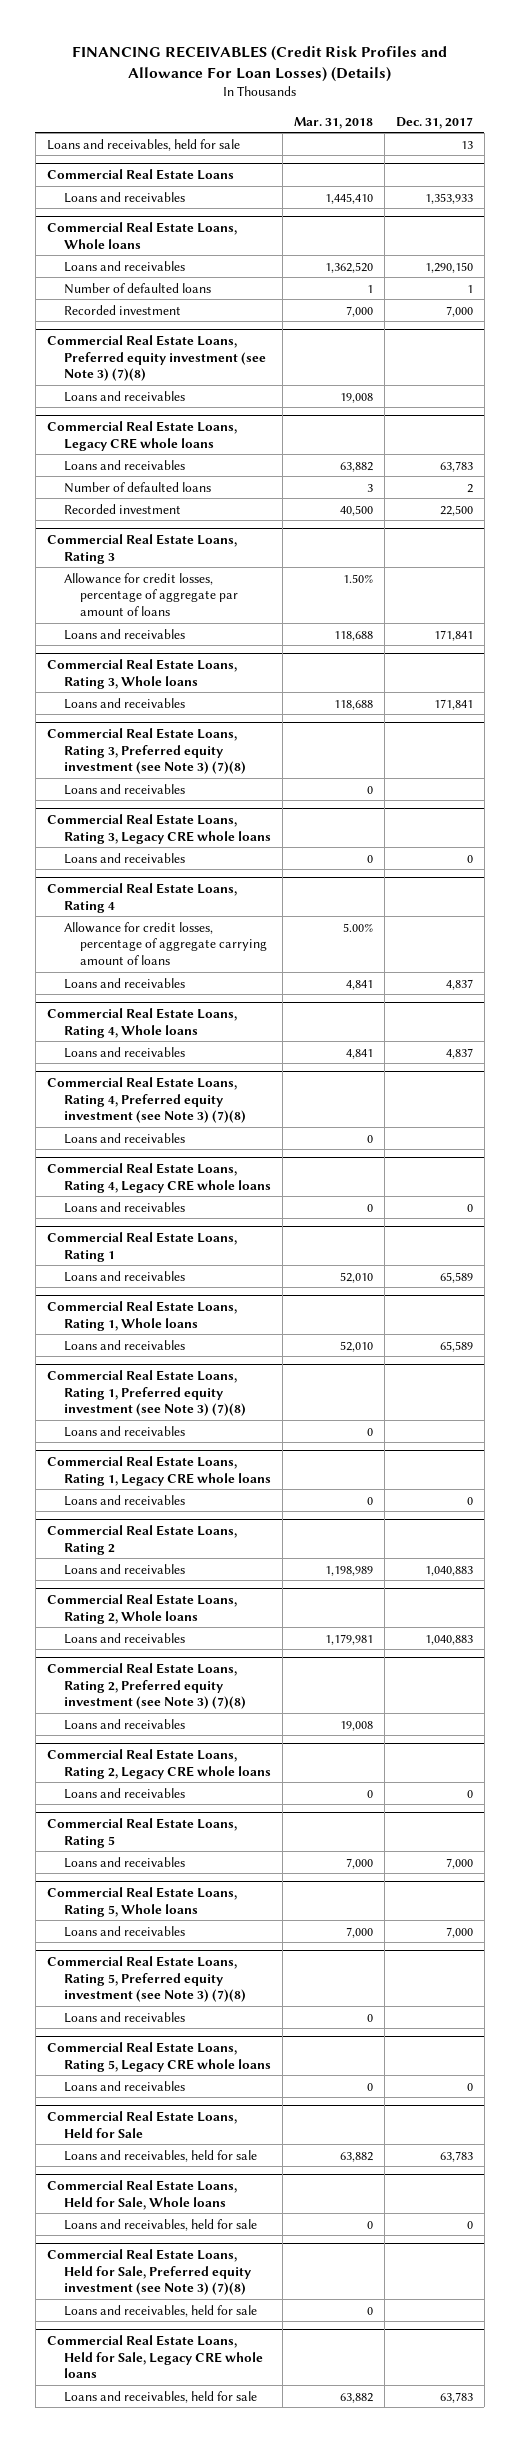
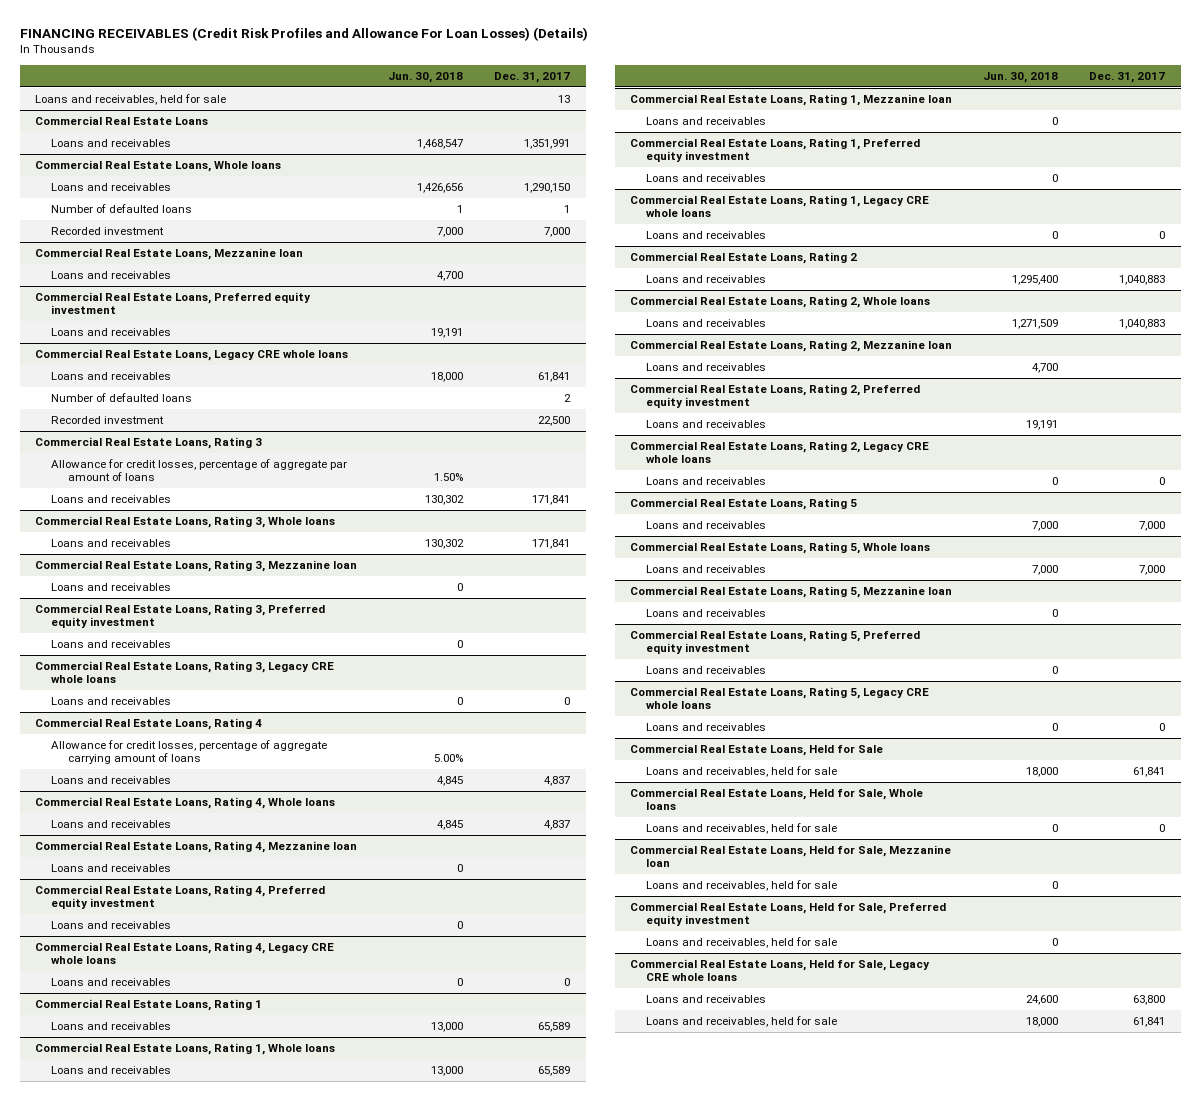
- | Mar. 31, 2018 | Dec. 31, 2017
+ | Jun. 30, 2018 | Dec. 31, 2017
@ Commercial Real Estate Loans
- Loans and receivables | 1,445,410 | 1,353,933
+ Loans and receivables | 1,468,547 | 1,351,991
- Commercial Real Estate Loans, Preferred equity investment (see Note 3) (7)(8)
+ Commercial Real Estate Loans, Mezzanine loan
+ Commercial Real Estate Loans, Preferred equity investment
+ Loans and receivables | 19,191 |
@ Commercial Real Estate Loans, Legacy CRE whole loans
- Loans and receivables | 63,882 | 63,783
+ Loans and receivables | 18,000 | 61,841
- Commercial Real Estate Loans, Rating 3, Preferred equity investment (see Note 3) (7)(8)
+ Commercial Real Estate Loans, Rating 3, Mezzanine loan
+ Commercial Real Estate Loans, Rating 3, Preferred equity investment
+ Loans and receivables | 0 |
- Commercial Real Estate Loans, Rating 4, Preferred equity investment (see Note 3) (7)(8)
+ Commercial Real Estate Loans, Rating 4, Mezzanine loan
+ Commercial Real Estate Loans, Rating 4, Preferred equity investment
+ Loans and receivables | 0 |
- Commercial Real Estate Loans, Rating 1, Preferred equity investment (see Note 3) (7)(8)
+ Commercial Real Estate Loans, Rating 1, Mezzanine loan
+ Commercial Real Estate Loans, Rating 1, Preferred equity investment
+ Loans and receivables | 0 |
- Commercial Real Estate Loans, Rating 2, Preferred equity investment (see Note 3) (7)(8)
+ Commercial Real Estate Loans, Rating 2, Mezzanine loan
+ Commercial Real Estate Loans, Rating 2, Preferred equity investment
+ Loans and receivables | 19,191 |
- Commercial Real Estate Loans, Rating 5, Preferred equity investment (see Note 3) (7)(8)
+ Commercial Real Estate Loans, Rating 5, Mezzanine loan
+ Commercial Real Estate Loans, Rating 5, Preferred equity investment
+ Loans and receivables | 0 |
@ Commercial Real Estate Loans, Held for Sale
- Loans and receivables, held for sale | 63,882 | 63,783
+ Loans and receivables, held for sale | 18,000 | 61,841
- Commercial Real Estate Loans, Held for Sale, Preferred equity investment (see Note 3) (7)(8)
+ Commercial Real Estate Loans, Held for Sale, Mezzanine loan
+ Commercial Real Estate Loans, Held for Sale, Preferred equity investment
+ Loans and receivables, held for sale | 0 |
@ Commercial Real Estate Loans, Held for Sale, Legacy CRE whole loans
- Loans and receivables, held for sale | 63,882 | 63,783
+ Loans and receivables | 24,600 | 63,800
+ Loans and receivables, held for sale | 18,000 | 61,841

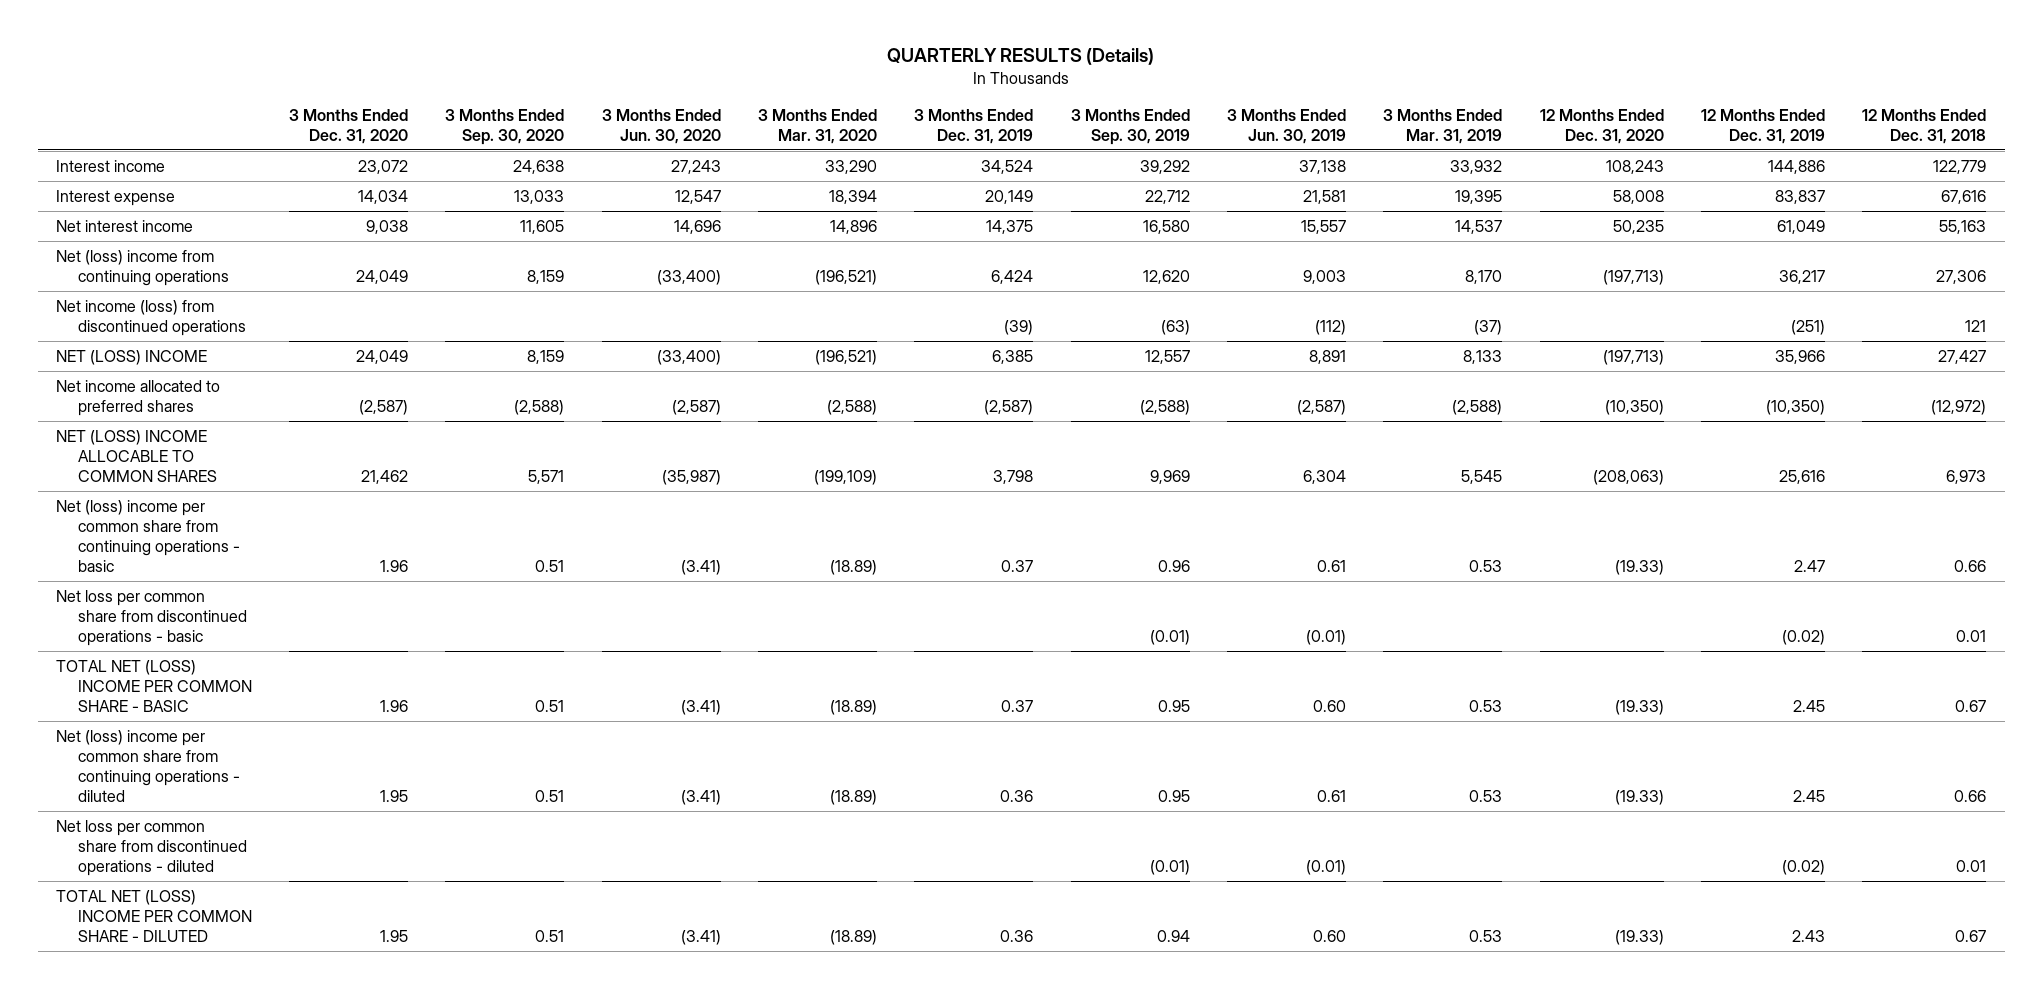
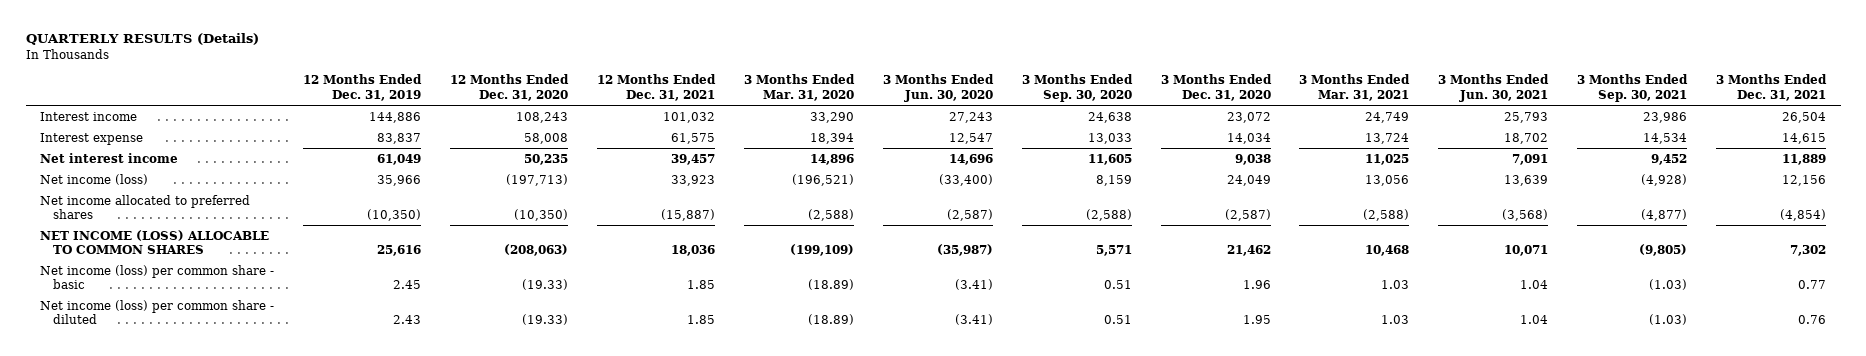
- | 3 Months Ended Dec. 31, 2020 | 3 Months Ended Sep. 30, 2020 | 3 Months Ended Jun. 30, 2020 | 3 Months Ended Mar. 31, 2020 | 3 Months Ended Dec. 31, 2019 | 3 Months Ended Sep. 30, 2019 | 3 Months Ended Jun. 30, 2019 | 3 Months Ended Mar. 31, 2019 | 12 Months Ended Dec. 31, 2020 | 12 Months Ended Dec. 31, 2019 | 12 Months Ended Dec. 31, 2018
+ | 12 Months Ended Dec. 31, 2019 | 12 Months Ended Dec. 31, 2020 | 12 Months Ended Dec. 31, 2021 | 3 Months Ended Mar. 31, 2020 | 3 Months Ended Jun. 30, 2020 | 3 Months Ended Sep. 30, 2020 | 3 Months Ended Dec. 31, 2020 | 3 Months Ended Mar. 31, 2021 | 3 Months Ended Jun. 30, 2021 | 3 Months Ended Sep. 30, 2021 | 3 Months Ended Dec. 31, 2021
- Net (loss) income from continuing operations | 24,049 | 8,159 | (33,400) | (196,521) | 6,424 | 12,620 | 9,003 | 8,170 | (197,713) | 36,217 | 27,306
- Net income (loss) from discontinued operations | | | | | (39) | (63) | (112) | (37) | | (251) | 121
- NET (LOSS) INCOME | 24,049 | 8,159 | (33,400) | (196,521) | 6,385 | 12,557 | 8,891 | 8,133 | (197,713) | 35,966 | 27,427
+ Net income (loss) | 35,966 | (197,713) | 33,923 | (196,521) | (33,400) | 8,159 | 24,049 | 13,056 | 13,639 | (4,928) | 12,156
- NET (LOSS) INCOME ALLOCABLE TO COMMON SHARES | 21,462 | 5,571 | (35,987) | (199,109) | 3,798 | 9,969 | 6,304 | 5,545 | (208,063) | 25,616 | 6,973
- Net (loss) income per common share from continuing operations - basic | 1.96 | 0.51 | (3.41) | (18.89) | 0.37 | 0.96 | 0.61 | 0.53 | (19.33) | 2.47 | 0.66
- Net loss per common share from discontinued operations - basic | | | | | | (0.01) | (0.01) | | | (0.02) | 0.01
- TOTAL NET (LOSS) INCOME PER COMMON SHARE - BASIC | 1.96 | 0.51 | (3.41) | (18.89) | 0.37 | 0.95 | 0.60 | 0.53 | (19.33) | 2.45 | 0.67
- Net (loss) income per common share from continuing operations - diluted | 1.95 | 0.51 | (3.41) | (18.89) | 0.36 | 0.95 | 0.61 | 0.53 | (19.33) | 2.45 | 0.66
- Net loss per common share from discontinued operations - diluted | | | | | | (0.01) | (0.01) | | | (0.02) | 0.01
- TOTAL NET (LOSS) INCOME PER COMMON SHARE - DILUTED | 1.95 | 0.51 | (3.41) | (18.89) | 0.36 | 0.94 | 0.60 | 0.53 | (19.33) | 2.43 | 0.67
+ NET INCOME (LOSS) ALLOCABLE TO COMMON SHARES | 25,616 | (208,063) | 18,036 | (199,109) | (35,987) | 5,571 | 21,462 | 10,468 | 10,071 | (9,805) | 7,302
+ Net income (loss) per common share - basic | 2.45 | (19.33) | 1.85 | (18.89) | (3.41) | 0.51 | 1.96 | 1.03 | 1.04 | (1.03) | 0.77
+ Net income (loss) per common share - diluted | 2.43 | (19.33) | 1.85 | (18.89) | (3.41) | 0.51 | 1.95 | 1.03 | 1.04 | (1.03) | 0.76

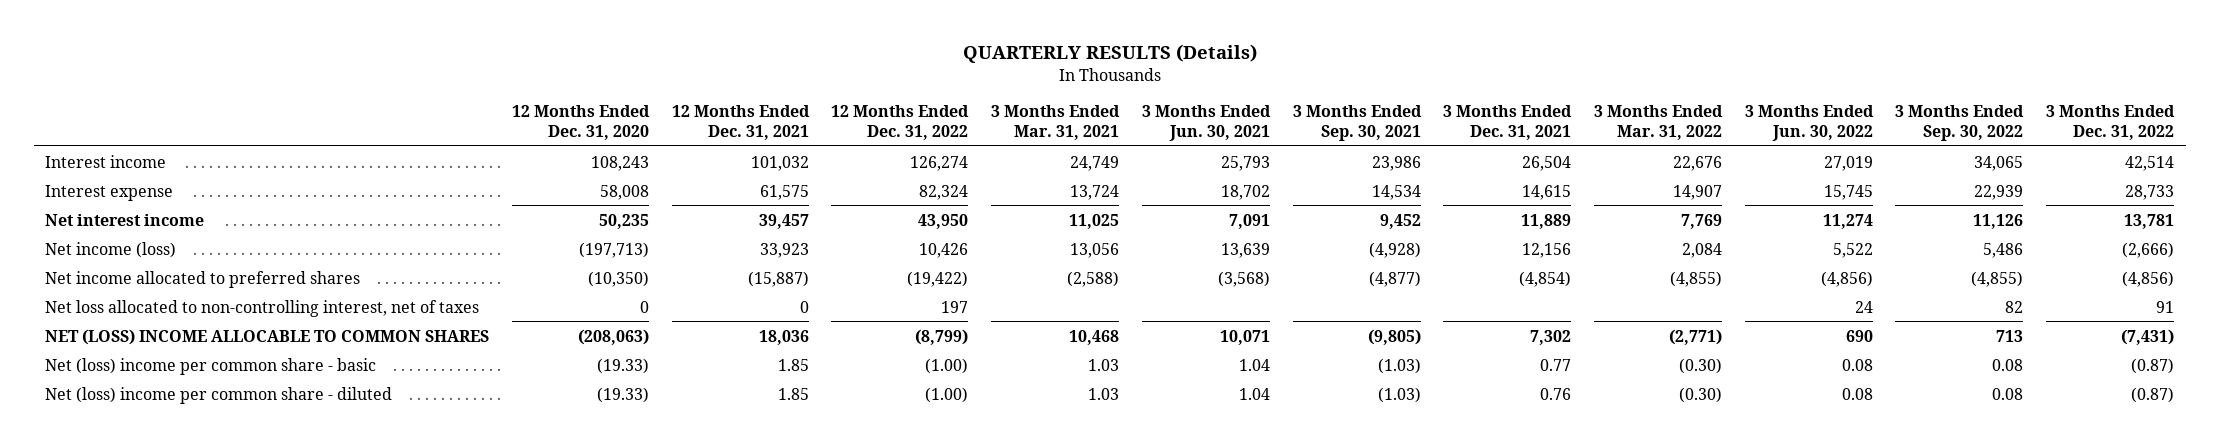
- | 12 Months Ended Dec. 31, 2019 | 12 Months Ended Dec. 31, 2020 | 12 Months Ended Dec. 31, 2021 | 3 Months Ended Mar. 31, 2020 | 3 Months Ended Jun. 30, 2020 | 3 Months Ended Sep. 30, 2020 | 3 Months Ended Dec. 31, 2020 | 3 Months Ended Mar. 31, 2021 | 3 Months Ended Jun. 30, 2021 | 3 Months Ended Sep. 30, 2021 | 3 Months Ended Dec. 31, 2021
+ | 12 Months Ended Dec. 31, 2020 | 12 Months Ended Dec. 31, 2021 | 12 Months Ended Dec. 31, 2022 | 3 Months Ended Mar. 31, 2021 | 3 Months Ended Jun. 30, 2021 | 3 Months Ended Sep. 30, 2021 | 3 Months Ended Dec. 31, 2021 | 3 Months Ended Mar. 31, 2022 | 3 Months Ended Jun. 30, 2022 | 3 Months Ended Sep. 30, 2022 | 3 Months Ended Dec. 31, 2022
- NET INCOME (LOSS) ALLOCABLE TO COMMON SHARES | 25,616 | (208,063) | 18,036 | (199,109) | (35,987) | 5,571 | 21,462 | 10,468 | 10,071 | (9,805) | 7,302
- Net income (loss) per common share - basic | 2.45 | (19.33) | 1.85 | (18.89) | (3.41) | 0.51 | 1.96 | 1.03 | 1.04 | (1.03) | 0.77
- Net income (loss) per common share - diluted | 2.43 | (19.33) | 1.85 | (18.89) | (3.41) | 0.51 | 1.95 | 1.03 | 1.04 | (1.03) | 0.76
+ Net loss allocated to non-controlling interest, net of taxes | 0 | 0 | 197 | | | | | | 24 | 82 | 91
+ NET (LOSS) INCOME ALLOCABLE TO COMMON SHARES | (208,063) | 18,036 | (8,799) | 10,468 | 10,071 | (9,805) | 7,302 | (2,771) | 690 | 713 | (7,431)
+ Net (loss) income per common share - basic | (19.33) | 1.85 | (1.00) | 1.03 | 1.04 | (1.03) | 0.77 | (0.30) | 0.08 | 0.08 | (0.87)
+ Net (loss) income per common share - diluted | (19.33) | 1.85 | (1.00) | 1.03 | 1.04 | (1.03) | 0.76 | (0.30) | 0.08 | 0.08 | (0.87)

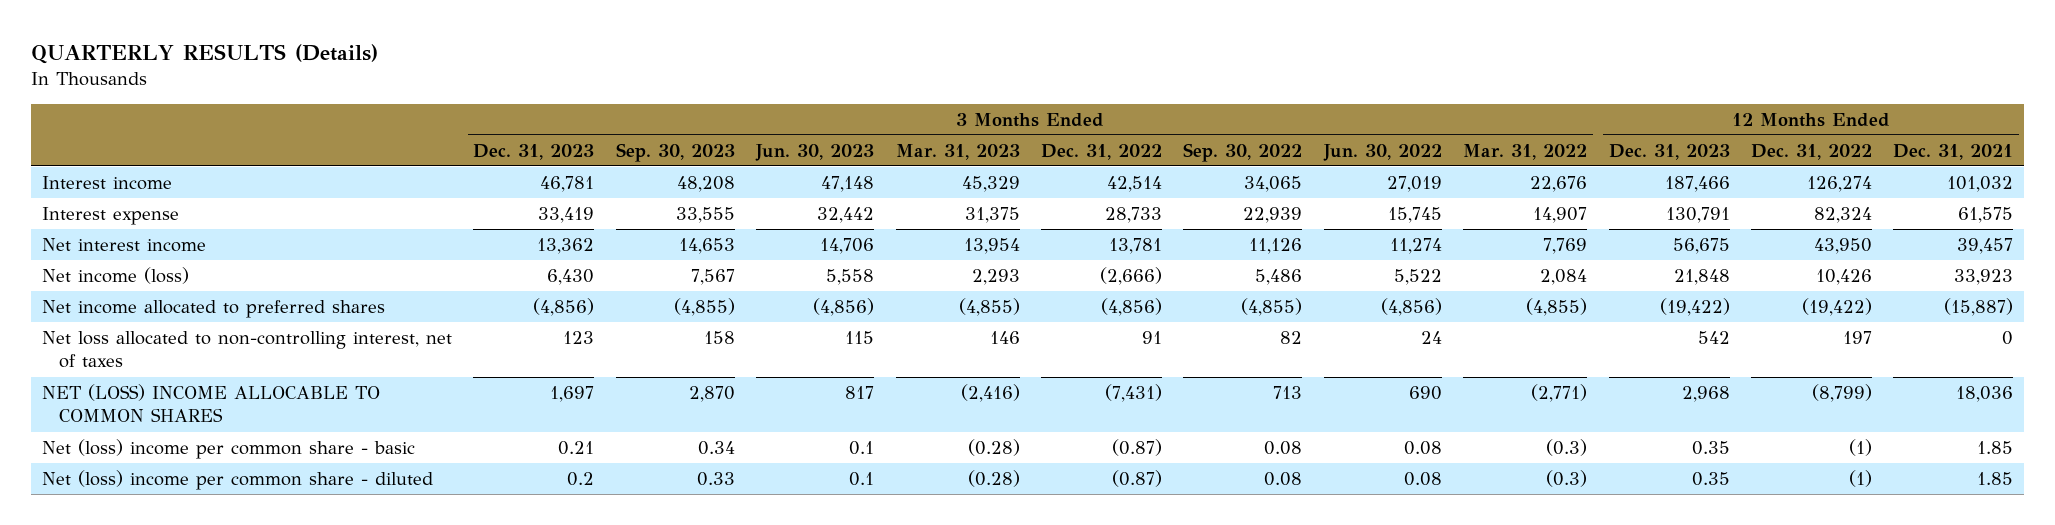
- | 12 Months Ended Dec. 31, 2020 | 12 Months Ended Dec. 31, 2021 | 12 Months Ended Dec. 31, 2022 | 3 Months Ended Mar. 31, 2021 | 3 Months Ended Jun. 30, 2021 | 3 Months Ended Sep. 30, 2021 | 3 Months Ended Dec. 31, 2021 | 3 Months Ended Mar. 31, 2022 | 3 Months Ended Jun. 30, 2022 | 3 Months Ended Sep. 30, 2022 | 3 Months Ended Dec. 31, 2022
+ | 3 Months Ended Dec. 31, 2023 | 3 Months Ended Sep. 30, 2023 | 3 Months Ended Jun. 30, 2023 | 3 Months Ended Mar. 31, 2023 | 3 Months Ended Dec. 31, 2022 | 3 Months Ended Sep. 30, 2022 | 3 Months Ended Jun. 30, 2022 | 3 Months Ended Mar. 31, 2022 | 12 Months Ended Dec. 31, 2023 | 12 Months Ended Dec. 31, 2022 | 12 Months Ended Dec. 31, 2021
- Net (loss) income per common share - basic | (19.33) | 1.85 | (1.00) | 1.03 | 1.04 | (1.03) | 0.77 | (0.30) | 0.08 | 0.08 | (0.87)
- Net (loss) income per common share - diluted | (19.33) | 1.85 | (1.00) | 1.03 | 1.04 | (1.03) | 0.76 | (0.30) | 0.08 | 0.08 | (0.87)
+ Net (loss) income per common share - basic | 0.21 | 0.34 | 0.1 | (0.28) | (0.87) | 0.08 | 0.08 | (0.3) | 0.35 | (1) | 1.85
+ Net (loss) income per common share - diluted | 0.2 | 0.33 | 0.1 | (0.28) | (0.87) | 0.08 | 0.08 | (0.3) | 0.35 | (1) | 1.85

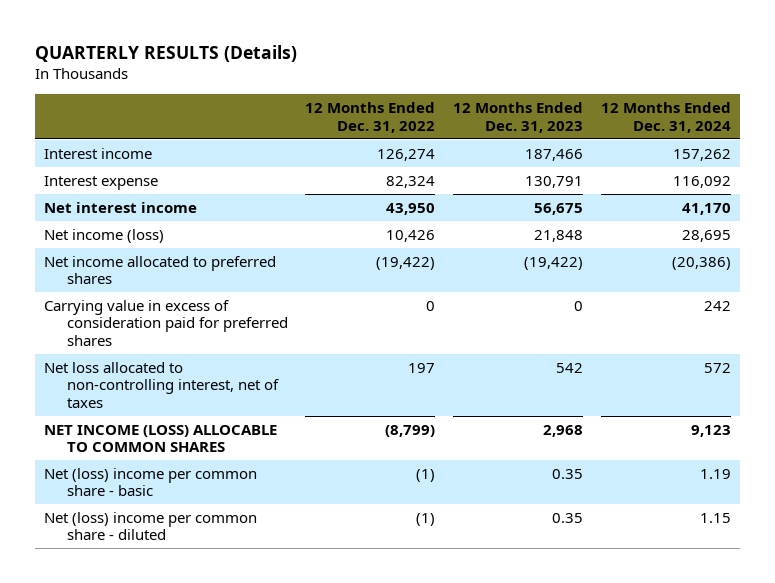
- | 3 Months Ended Dec. 31, 2023 | 3 Months Ended Sep. 30, 2023 | 3 Months Ended Jun. 30, 2023 | 3 Months Ended Mar. 31, 2023 | 3 Months Ended Dec. 31, 2022 | 3 Months Ended Sep. 30, 2022 | 3 Months Ended Jun. 30, 2022 | 3 Months Ended Mar. 31, 2022 | 12 Months Ended Dec. 31, 2023 | 12 Months Ended Dec. 31, 2022 | 12 Months Ended Dec. 31, 2021
+ | 12 Months Ended Dec. 31, 2022 | 12 Months Ended Dec. 31, 2023 | 12 Months Ended Dec. 31, 2024
+ Carrying value in excess of consideration paid for preferred shares | 0 | 0 | 242
- NET (LOSS) INCOME ALLOCABLE TO COMMON SHARES | 1,697 | 2,870 | 817 | (2,416) | (7,431) | 713 | 690 | (2,771) | 2,968 | (8,799) | 18,036
+ NET INCOME (LOSS) ALLOCABLE TO COMMON SHARES | (8,799) | 2,968 | 9,123

